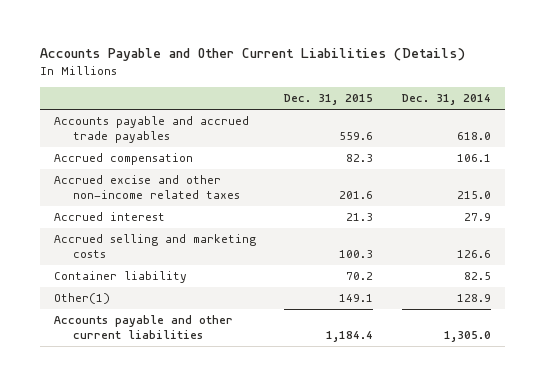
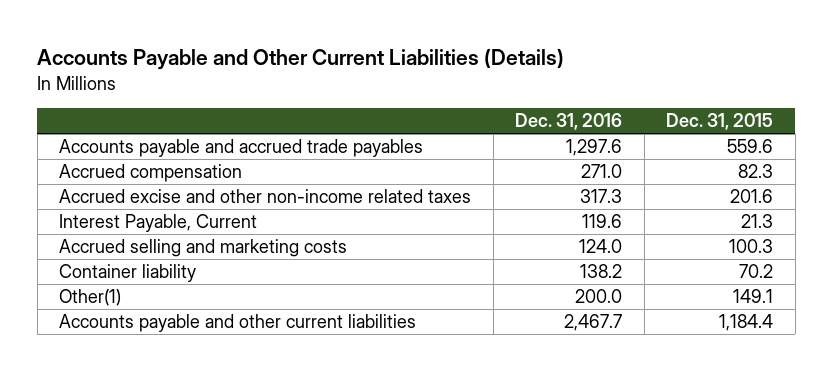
- | Dec. 31, 2015 | Dec. 31, 2014
+ | Dec. 31, 2016 | Dec. 31, 2015
- Accrued interest | 21.3 | 27.9
+ Interest Payable, Current | 119.6 | 21.3

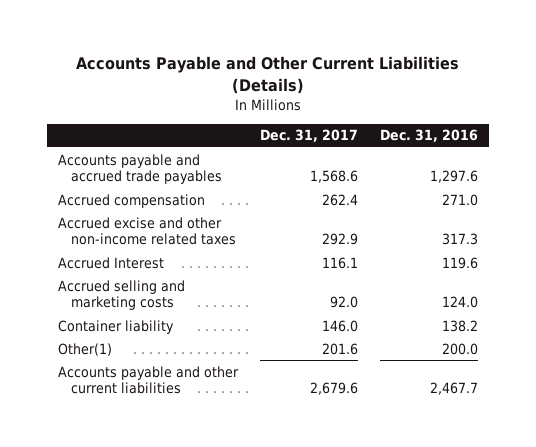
- | Dec. 31, 2016 | Dec. 31, 2015
+ | Dec. 31, 2017 | Dec. 31, 2016
- Interest Payable, Current | 119.6 | 21.3
+ Accrued Interest | 116.1 | 119.6

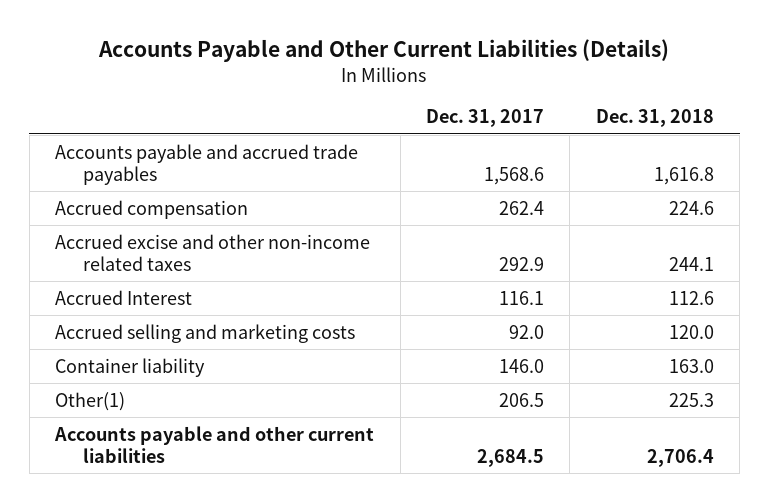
- | Dec. 31, 2017 | Dec. 31, 2016
+ | Dec. 31, 2017 | Dec. 31, 2018
- Other(1) | 201.6 | 200.0
- Accounts payable and other current liabilities | 2,679.6 | 2,467.7
+ Other(1) | 206.5 | 225.3
+ Accounts payable and other current liabilities | 2,684.5 | 2,706.4

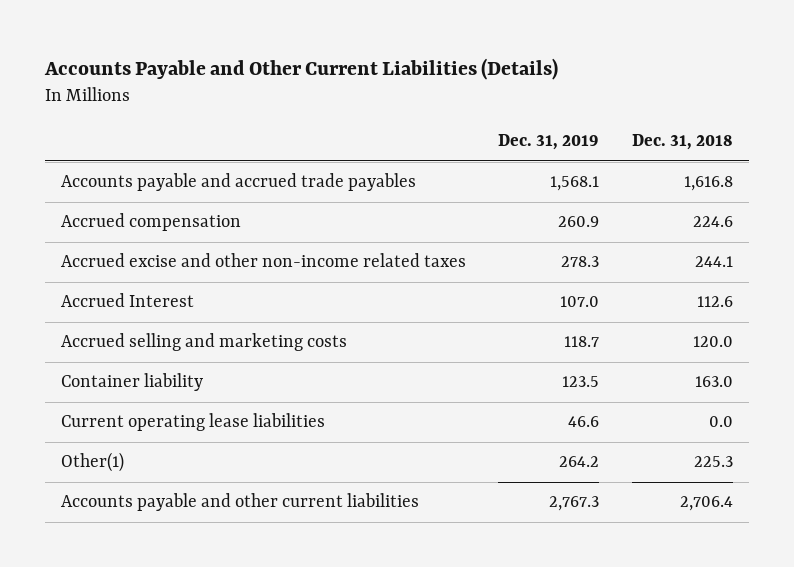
- | Dec. 31, 2017 | Dec. 31, 2018
+ | Dec. 31, 2019 | Dec. 31, 2018
+ Current operating lease liabilities | 46.6 | 0.0

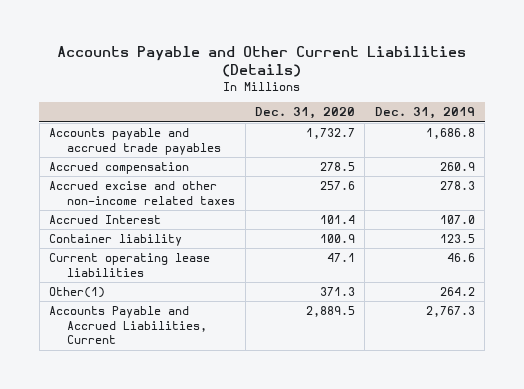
- | Dec. 31, 2019 | Dec. 31, 2018
+ | Dec. 31, 2020 | Dec. 31, 2019
- Accounts payable and accrued trade payables | 1,568.1 | 1,616.8
+ Accounts payable and accrued trade payables | 1,732.7 | 1,686.8
- Accrued selling and marketing costs | 118.7 | 120.0
- Accounts payable and other current liabilities | 2,767.3 | 2,706.4
+ Accounts Payable and Accrued Liabilities, Current | 2,889.5 | 2,767.3

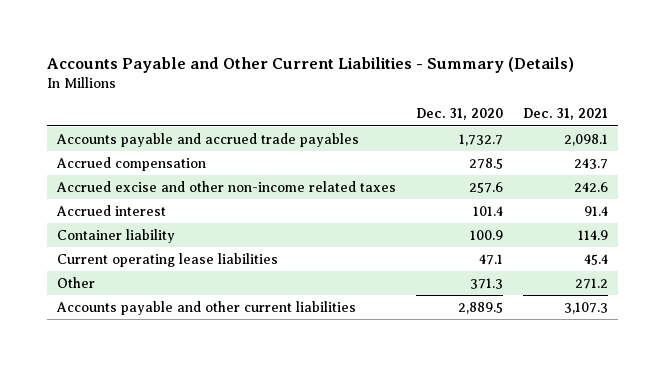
- Accounts Payable and Other Current Liabilities (Details)
+ Accounts Payable and Other Current Liabilities - Summary (Details)
- | Dec. 31, 2020 | Dec. 31, 2019
+ | Dec. 31, 2020 | Dec. 31, 2021
- Accrued Interest | 101.4 | 107.0
+ Accrued interest | 101.4 | 91.4
- Other(1) | 371.3 | 264.2
- Accounts Payable and Accrued Liabilities, Current | 2,889.5 | 2,767.3
+ Other | 371.3 | 271.2
+ Accounts payable and other current liabilities | 2,889.5 | 3,107.3

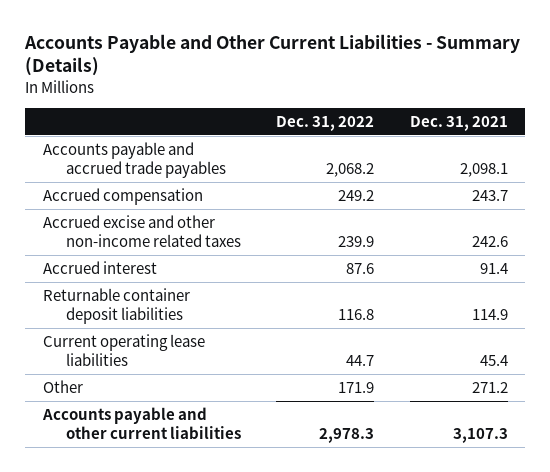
- | Dec. 31, 2020 | Dec. 31, 2021
+ | Dec. 31, 2022 | Dec. 31, 2021
- Container liability | 100.9 | 114.9
+ Returnable container deposit liabilities | 116.8 | 114.9

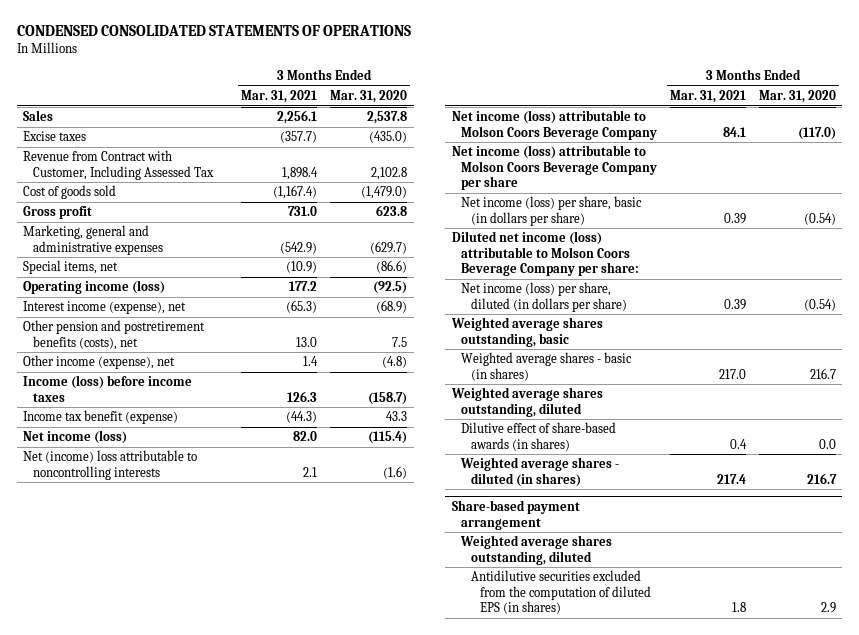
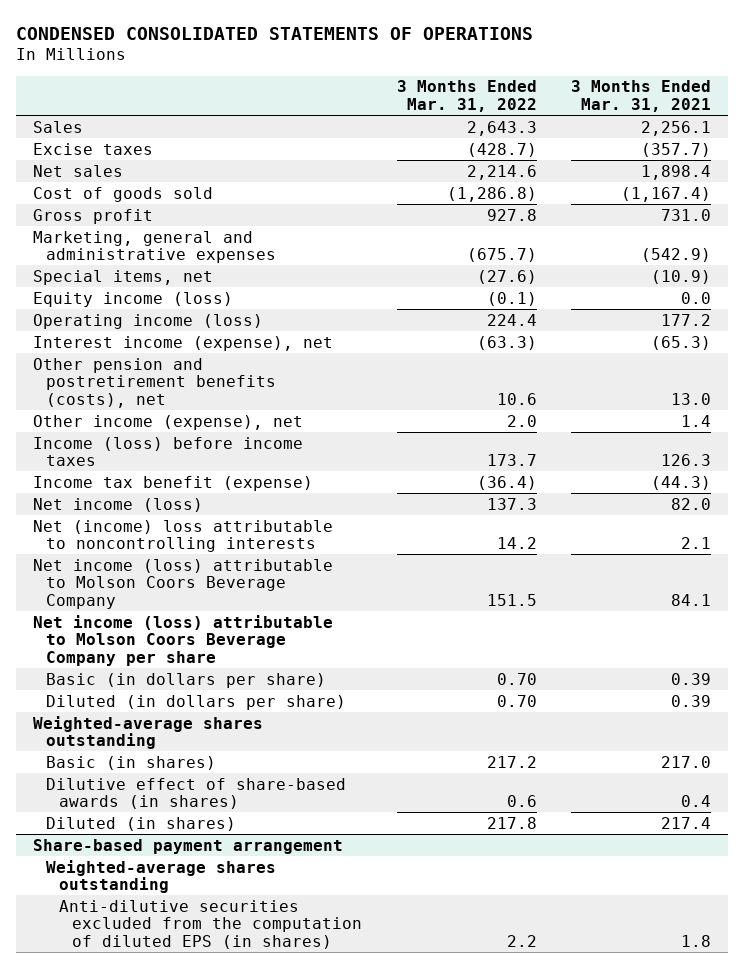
- | 3 Months Ended Mar. 31, 2021 | 3 Months Ended Mar. 31, 2020
+ | 3 Months Ended Mar. 31, 2022 | 3 Months Ended Mar. 31, 2021
- Revenue from Contract with Customer, Including Assessed Tax | 1,898.4 | 2,102.8
+ Net sales | 2,214.6 | 1,898.4
+ Equity income (loss) | (0.1) | 0.0
- Net income (loss) per share, basic (in dollars per share) | 0.39 | (0.54)
- Diluted net income (loss) attributable to Molson Coors Beverage Company per share:
- Net income (loss) per share, diluted (in dollars per share) | 0.39 | (0.54)
- Weighted average shares outstanding, basic
- Weighted average shares - basic (in shares) | 217.0 | 216.7
- Weighted average shares outstanding, diluted
+ Basic (in dollars per share) | 0.70 | 0.39
+ Diluted (in dollars per share) | 0.70 | 0.39
+ Weighted-average shares outstanding
+ Basic (in shares) | 217.2 | 217.0
- Weighted average shares - diluted (in shares) | 217.4 | 216.7
+ Diluted (in shares) | 217.8 | 217.4
@ Share-based payment arrangement
- Weighted average shares outstanding, diluted
- Antidilutive securities excluded from the computation of diluted EPS (in shares) | 1.8 | 2.9
+ Weighted-average shares outstanding
+ Anti-dilutive securities excluded from the computation of diluted EPS (in shares) | 2.2 | 1.8

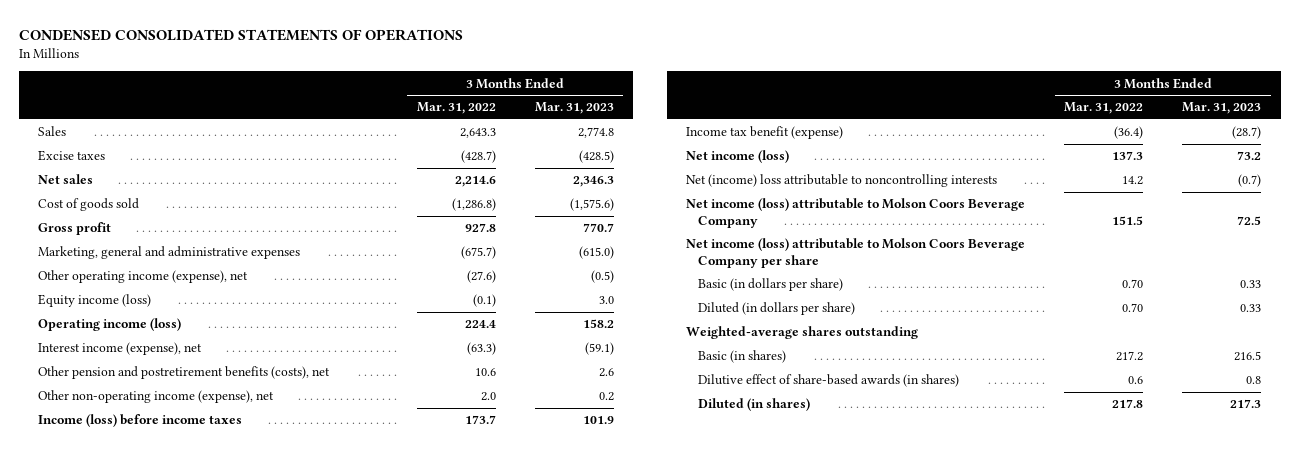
- | 3 Months Ended Mar. 31, 2022 | 3 Months Ended Mar. 31, 2021
+ | 3 Months Ended Mar. 31, 2022 | 3 Months Ended Mar. 31, 2023
- Special items, net | (27.6) | (10.9)
+ Other operating income (expense), net | (27.6) | (0.5)
- Other income (expense), net | 2.0 | 1.4
+ Other non-operating income (expense), net | 2.0 | 0.2
- Share-based payment arrangement
- Weighted-average shares outstanding
- Anti-dilutive securities excluded from the computation of diluted EPS (in shares) | 2.2 | 1.8

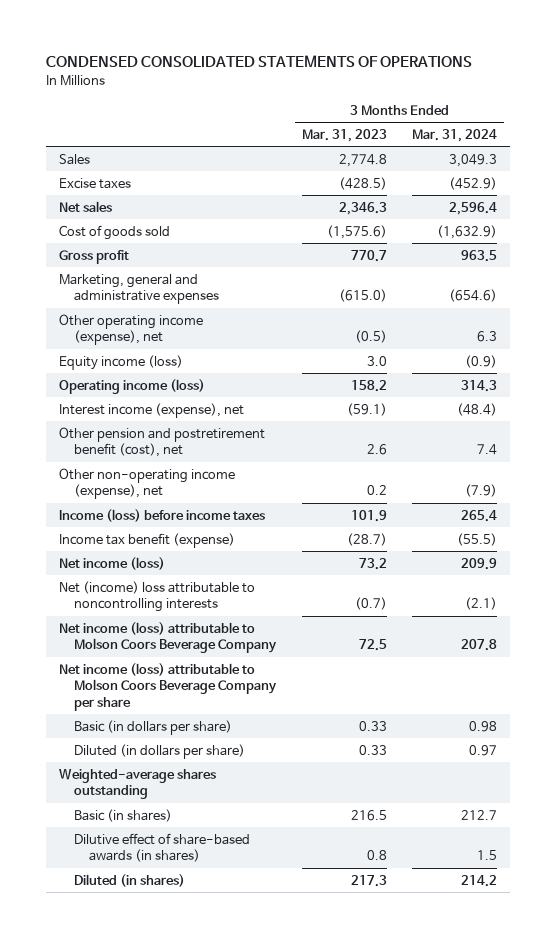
- | 3 Months Ended Mar. 31, 2022 | 3 Months Ended Mar. 31, 2023
+ | 3 Months Ended Mar. 31, 2023 | 3 Months Ended Mar. 31, 2024
- Other pension and postretirement benefits (costs), net | 10.6 | 2.6
+ Other pension and postretirement benefit (cost), net | 2.6 | 7.4

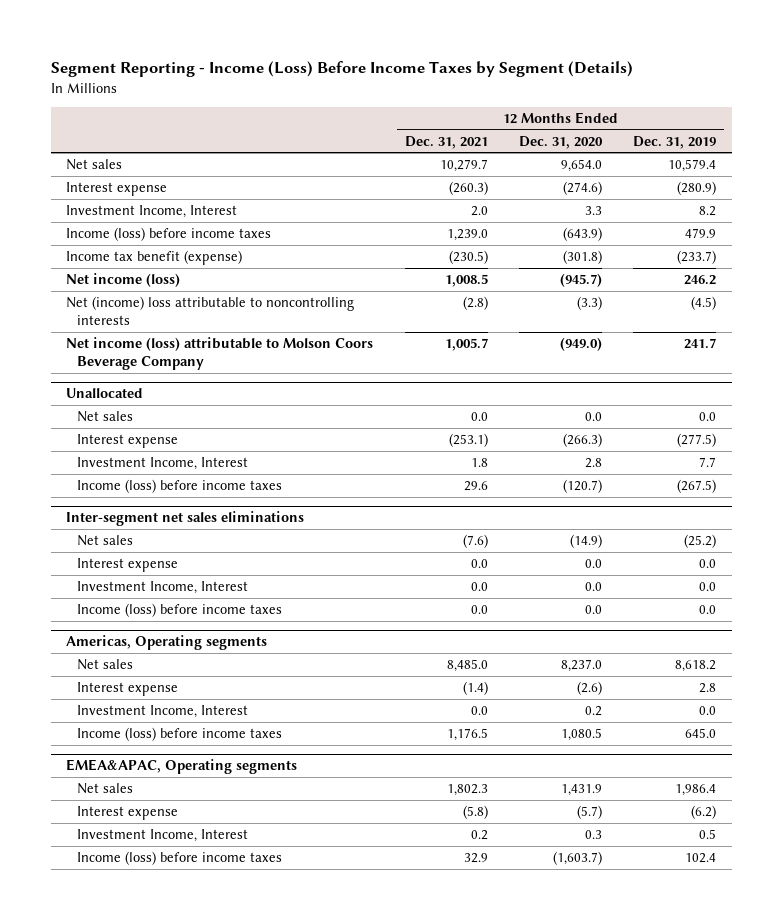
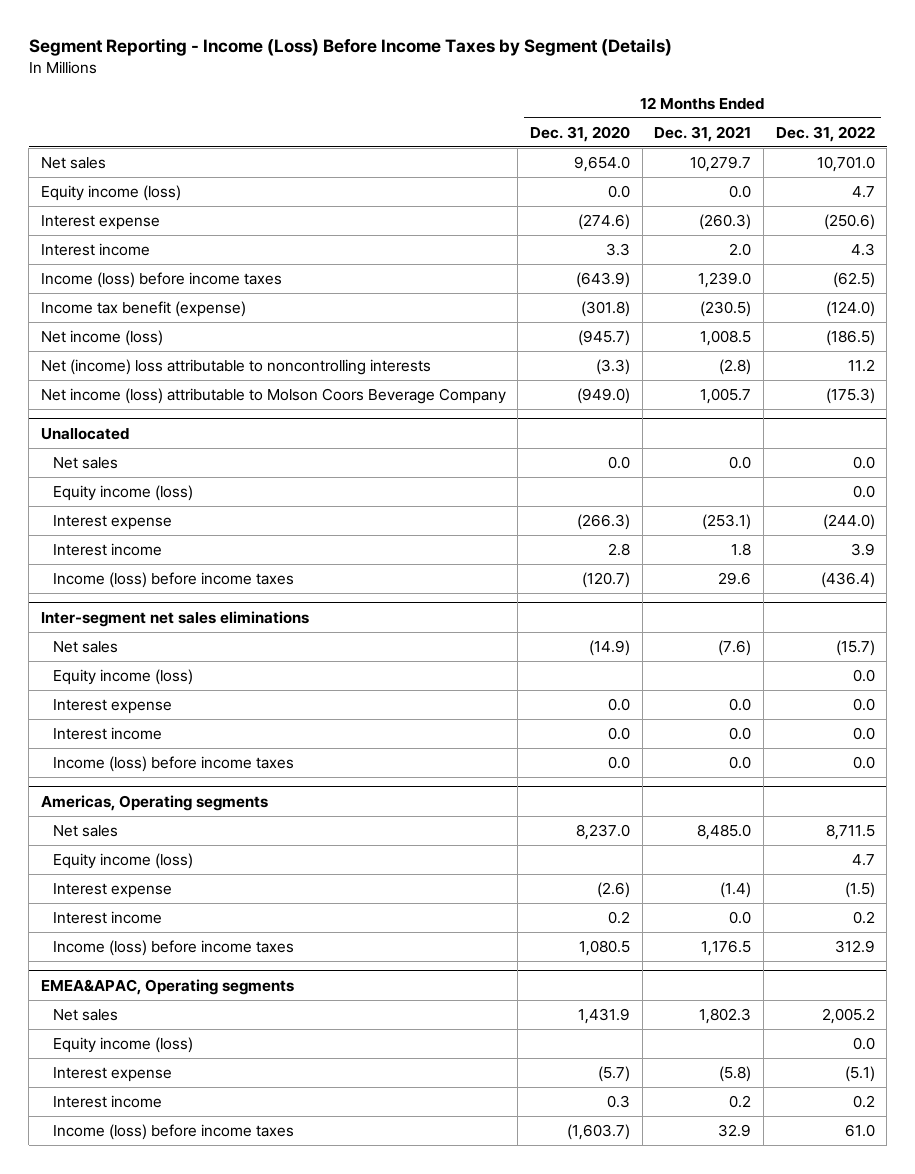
- | 12 Months Ended Dec. 31, 2021 | 12 Months Ended Dec. 31, 2020 | 12 Months Ended Dec. 31, 2019
+ | 12 Months Ended Dec. 31, 2020 | 12 Months Ended Dec. 31, 2021 | 12 Months Ended Dec. 31, 2022
+ Equity income (loss) | 0.0 | 0.0 | 4.7
- Investment Income, Interest | 2.0 | 3.3 | 8.2
+ Interest income | 3.3 | 2.0 | 4.3
@ Unallocated
+ Equity income (loss) | | | 0.0
- Investment Income, Interest | 1.8 | 2.8 | 7.7
+ Interest income | 2.8 | 1.8 | 3.9
@ Inter-segment net sales eliminations
+ Equity income (loss) | | | 0.0
- Investment Income, Interest | 0.0 | 0.0 | 0.0
+ Interest income | 0.0 | 0.0 | 0.0
@ Americas, Operating segments
+ Equity income (loss) | | | 4.7
- Investment Income, Interest | 0.0 | 0.2 | 0.0
+ Interest income | 0.2 | 0.0 | 0.2
@ EMEA&APAC, Operating segments
+ Equity income (loss) | | | 0.0
- Investment Income, Interest | 0.2 | 0.3 | 0.5
+ Interest income | 0.3 | 0.2 | 0.2

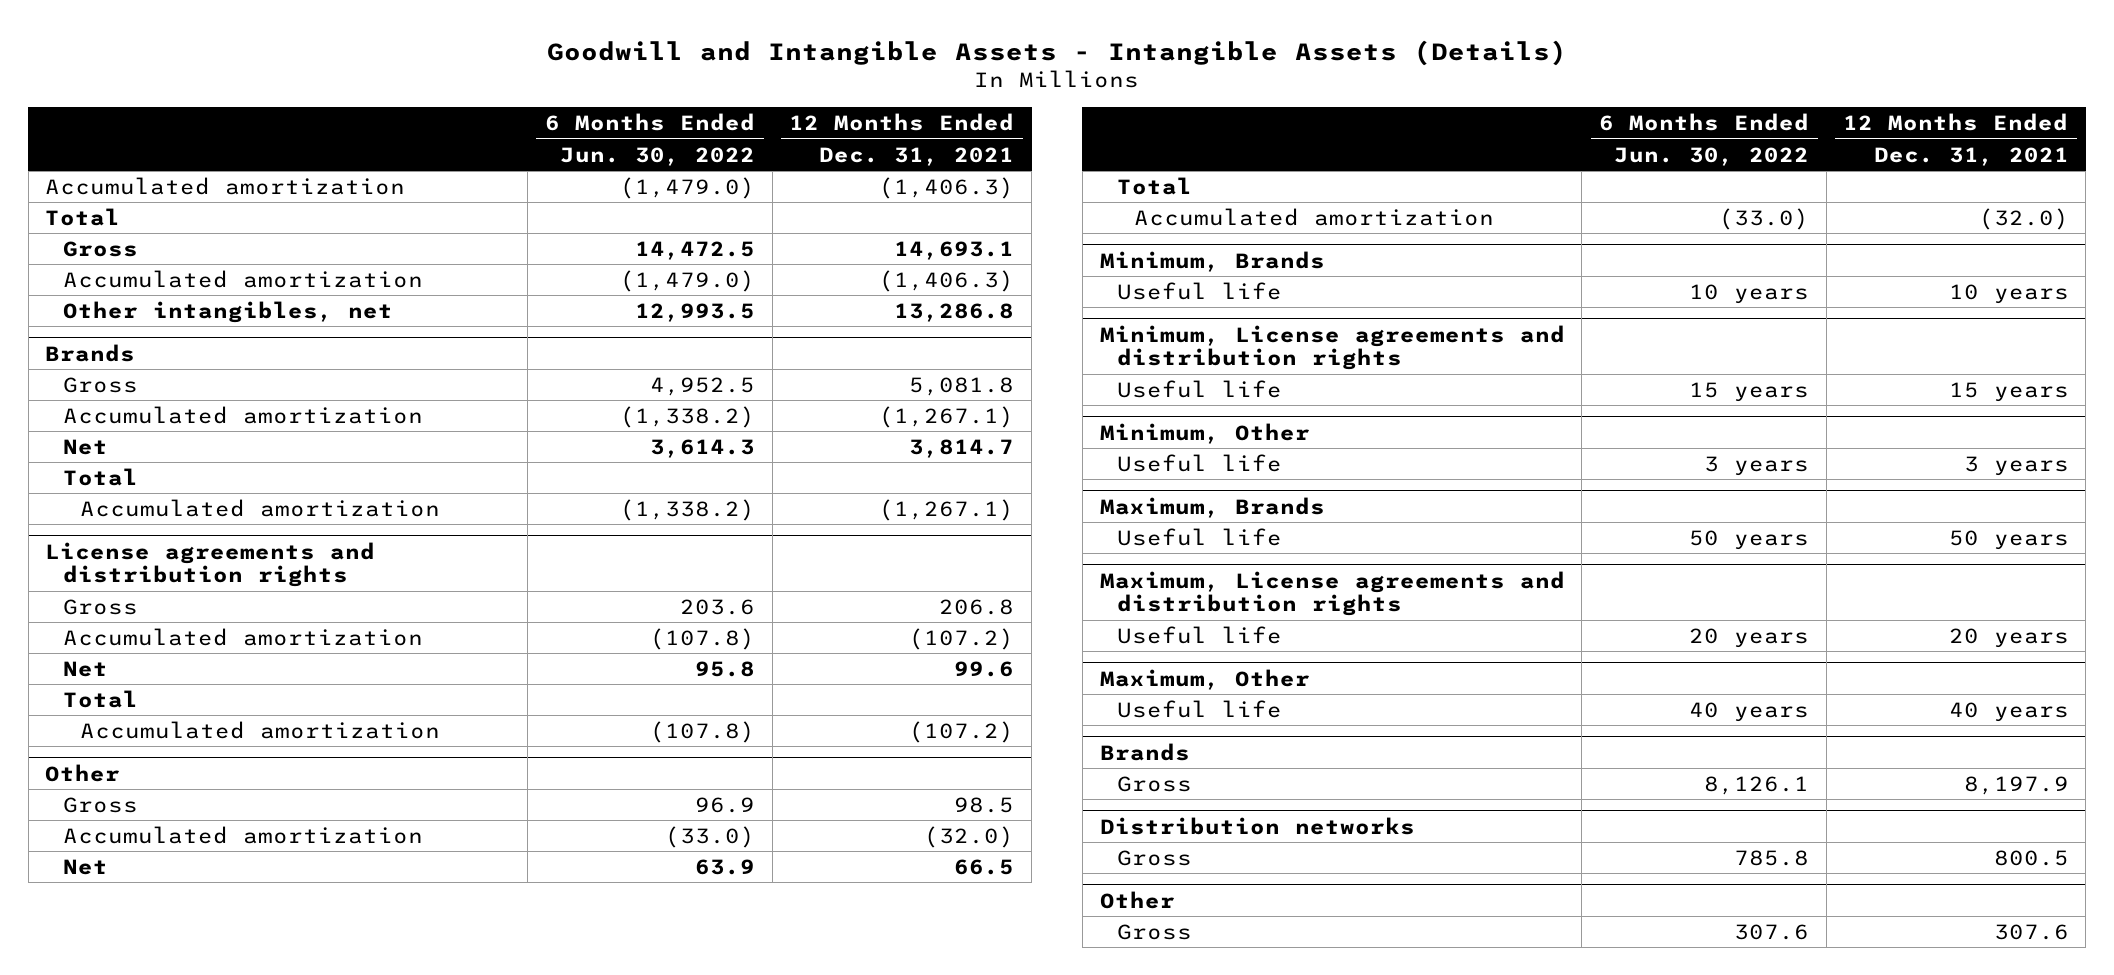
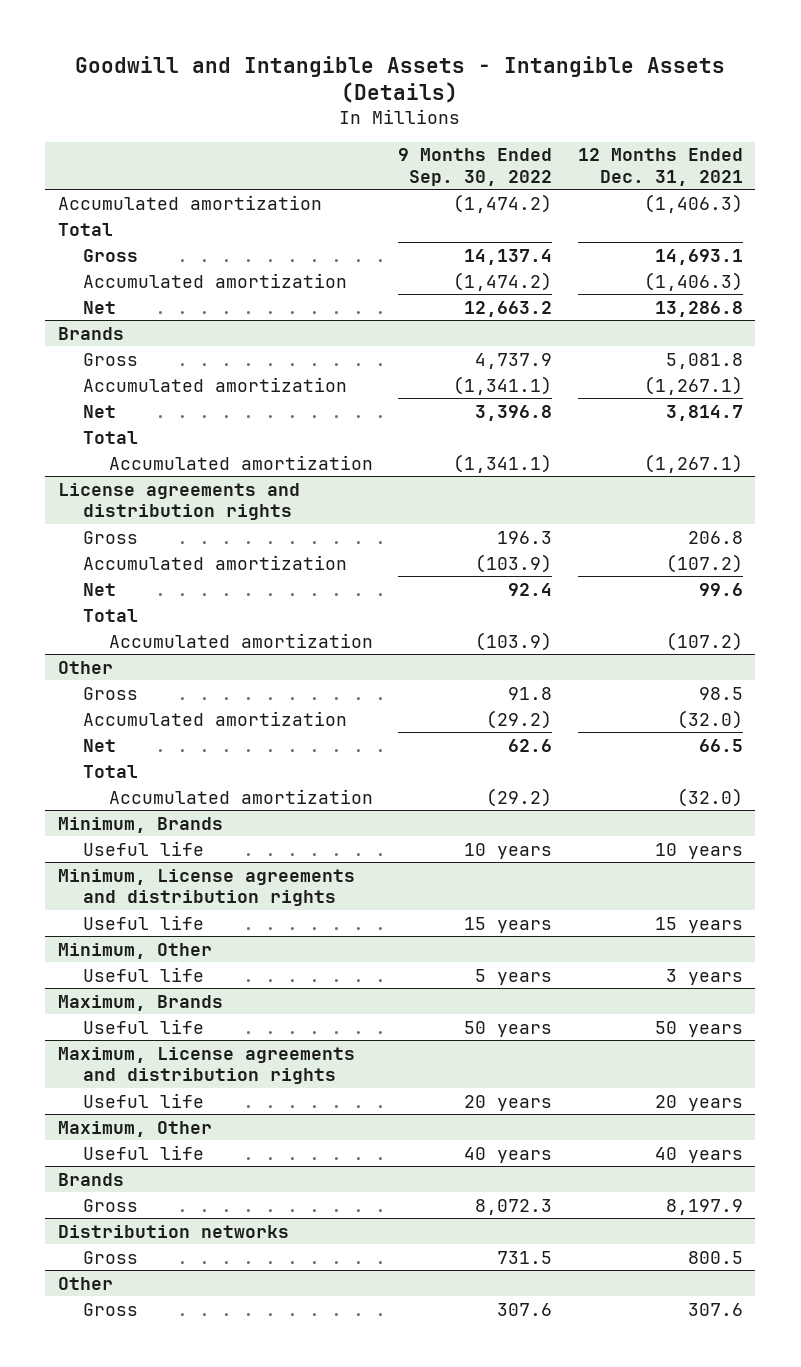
- | 6 Months Ended Jun. 30, 2022 | 12 Months Ended Dec. 31, 2021
+ | 9 Months Ended Sep. 30, 2022 | 12 Months Ended Dec. 31, 2021
- Other intangibles, net | 12,993.5 | 13,286.8
+ Net | 12,663.2 | 13,286.8

